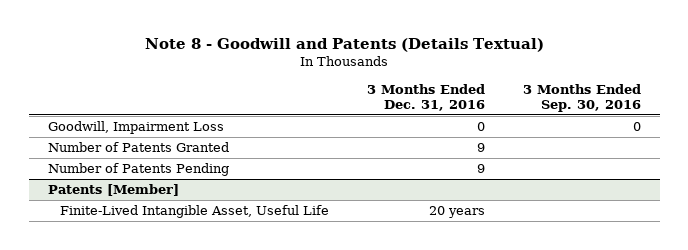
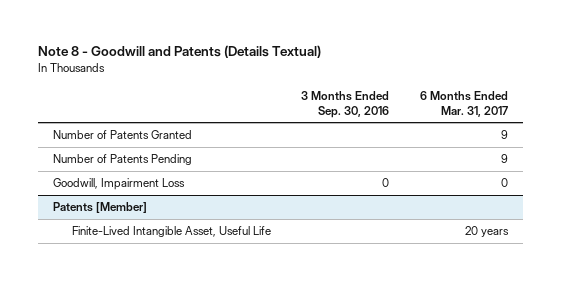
- | 3 Months Ended Dec. 31, 2016 | 3 Months Ended Sep. 30, 2016
+ | 3 Months Ended Sep. 30, 2016 | 6 Months Ended Mar. 31, 2017
moved down: Goodwill, Impairment Loss | 0 | 0

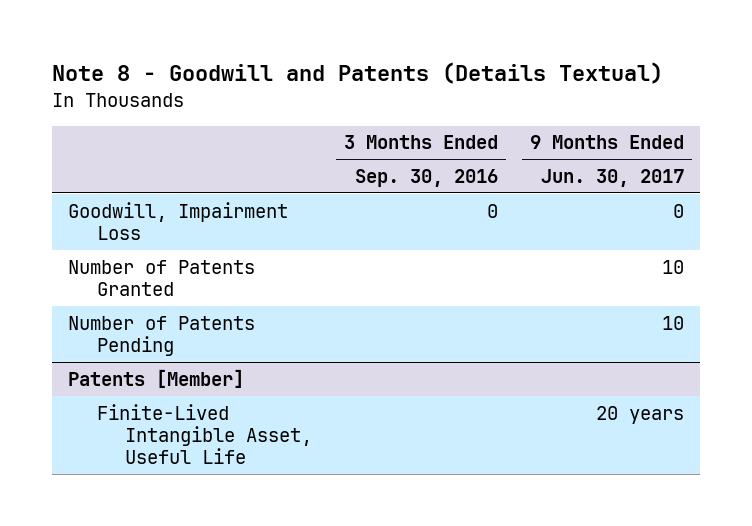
- | 3 Months Ended Sep. 30, 2016 | 6 Months Ended Mar. 31, 2017
+ | 3 Months Ended Sep. 30, 2016 | 9 Months Ended Jun. 30, 2017
moved up: Goodwill, Impairment Loss | 0 | 0

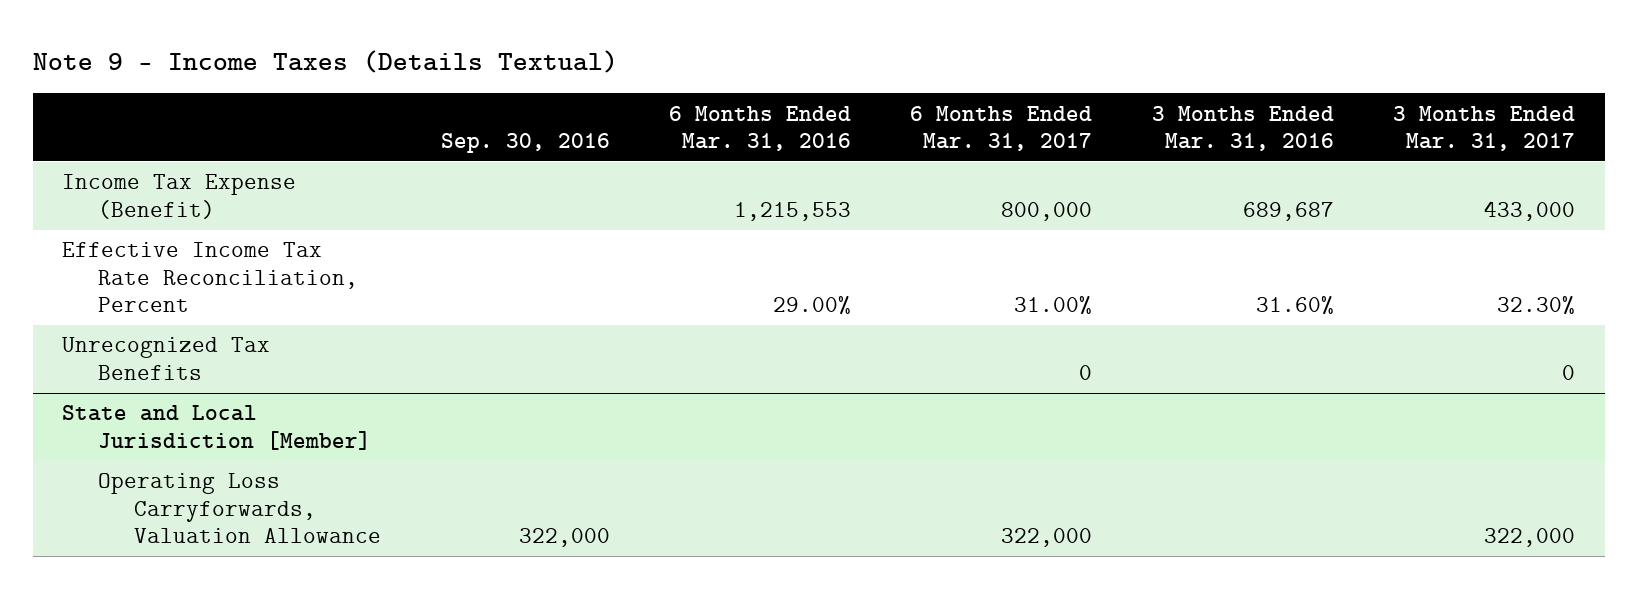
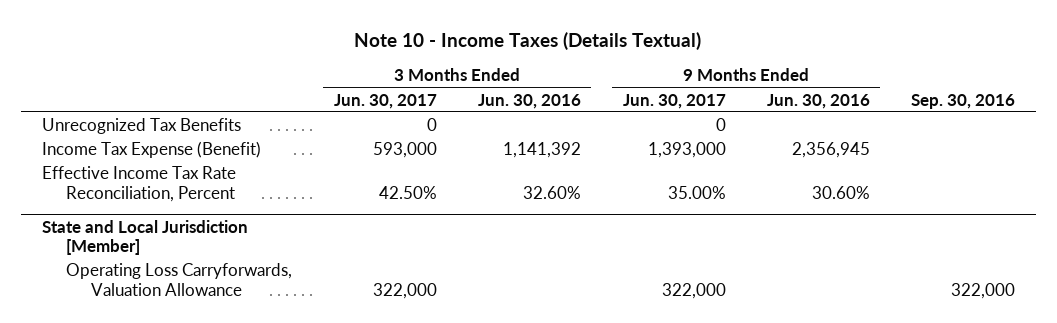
- Note 9 - Income Taxes (Details Textual)
+ Note 10 - Income Taxes (Details Textual)
- | Sep. 30, 2016 | 6 Months Ended Mar. 31, 2016 | 6 Months Ended Mar. 31, 2017 | 3 Months Ended Mar. 31, 2016 | 3 Months Ended Mar. 31, 2017
+ | 3 Months Ended Jun. 30, 2017 | 3 Months Ended Jun. 30, 2016 | 9 Months Ended Jun. 30, 2017 | 9 Months Ended Jun. 30, 2016 | Sep. 30, 2016
moved up: Unrecognized Tax Benefits | 0 | | 0 | |

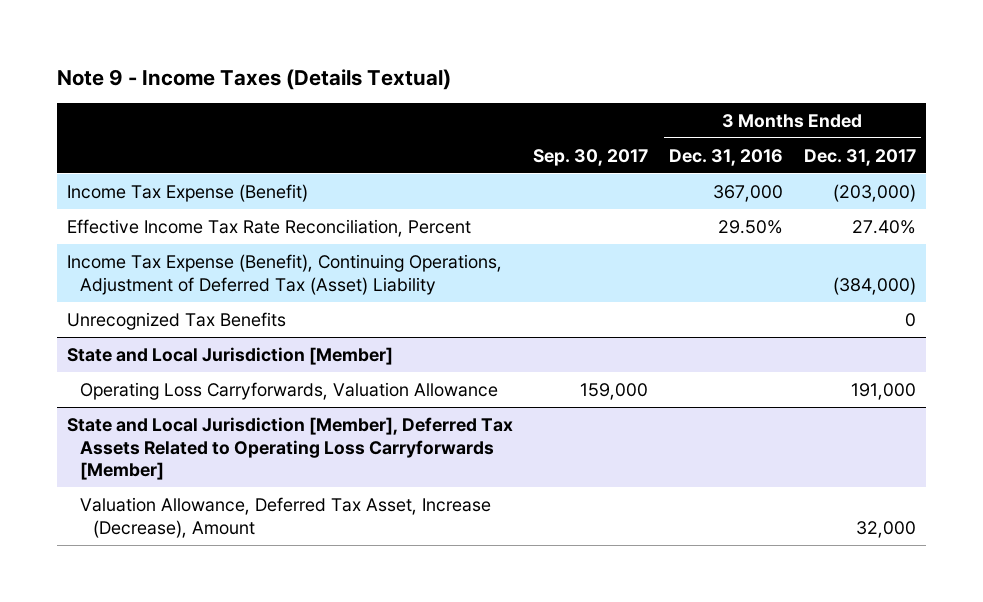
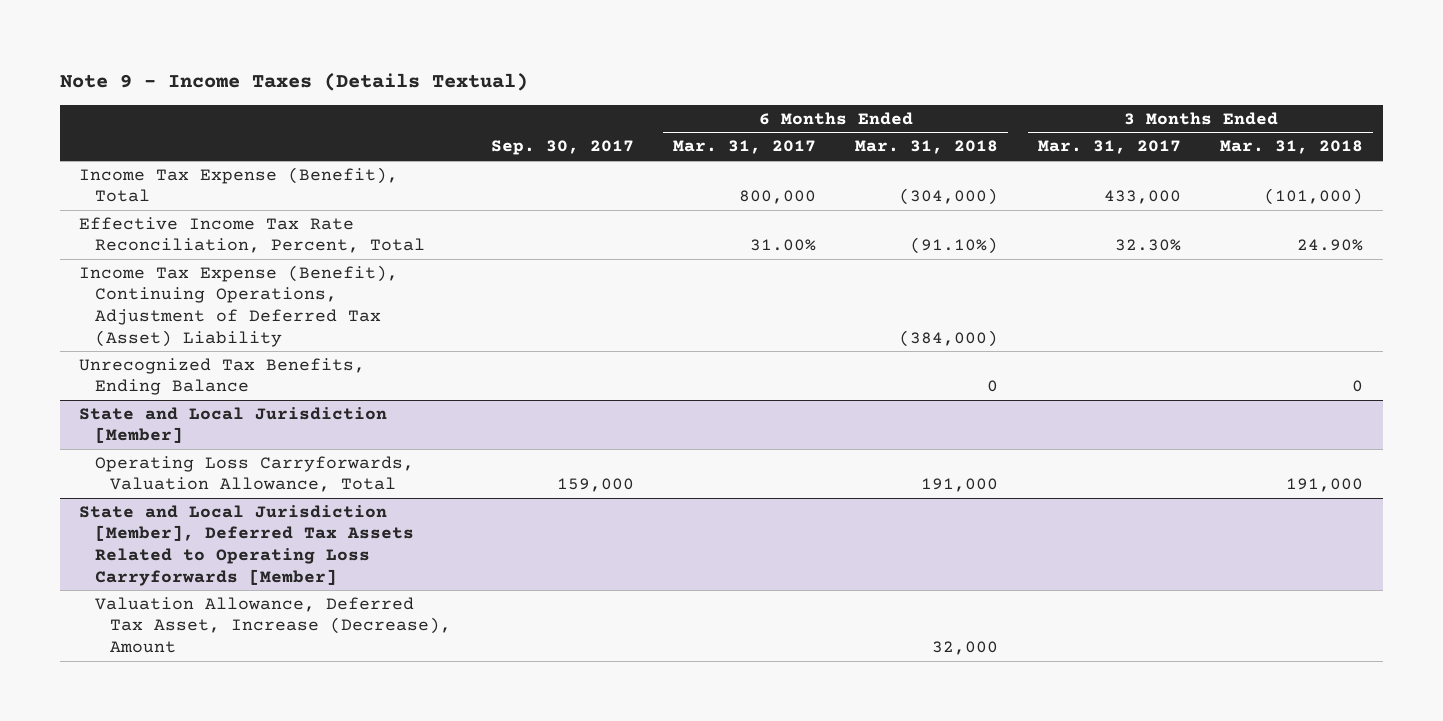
- | Sep. 30, 2017 | 3 Months Ended Dec. 31, 2016 | 3 Months Ended Dec. 31, 2017
+ | Sep. 30, 2017 | 6 Months Ended Mar. 31, 2017 | 6 Months Ended Mar. 31, 2018 | 3 Months Ended Mar. 31, 2017 | 3 Months Ended Mar. 31, 2018
- Income Tax Expense (Benefit) | | 367,000 | (203,000)
- Effective Income Tax Rate Reconciliation, Percent | | 29.50% | 27.40%
+ Income Tax Expense (Benefit), Total | | 800,000 | (304,000) | 433,000 | (101,000)
+ Effective Income Tax Rate Reconciliation, Percent, Total | | 31.00% | (91.10%) | 32.30% | 24.90%
- Unrecognized Tax Benefits | | | 0
+ Unrecognized Tax Benefits, Ending Balance | | | 0 | | 0
@ State and Local Jurisdiction [Member]
- Operating Loss Carryforwards, Valuation Allowance | 159,000 | | 191,000
+ Operating Loss Carryforwards, Valuation Allowance, Total | 159,000 | | 191,000 | | 191,000

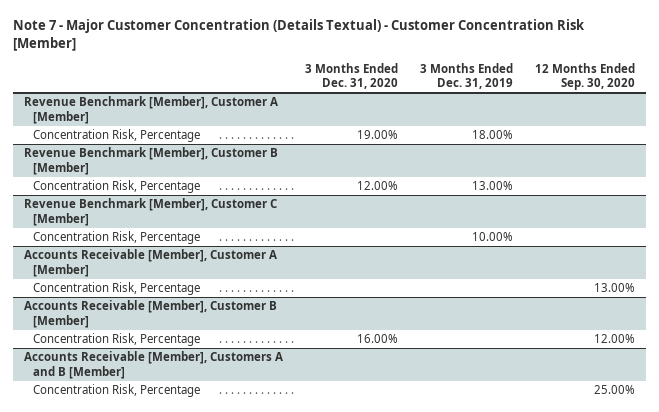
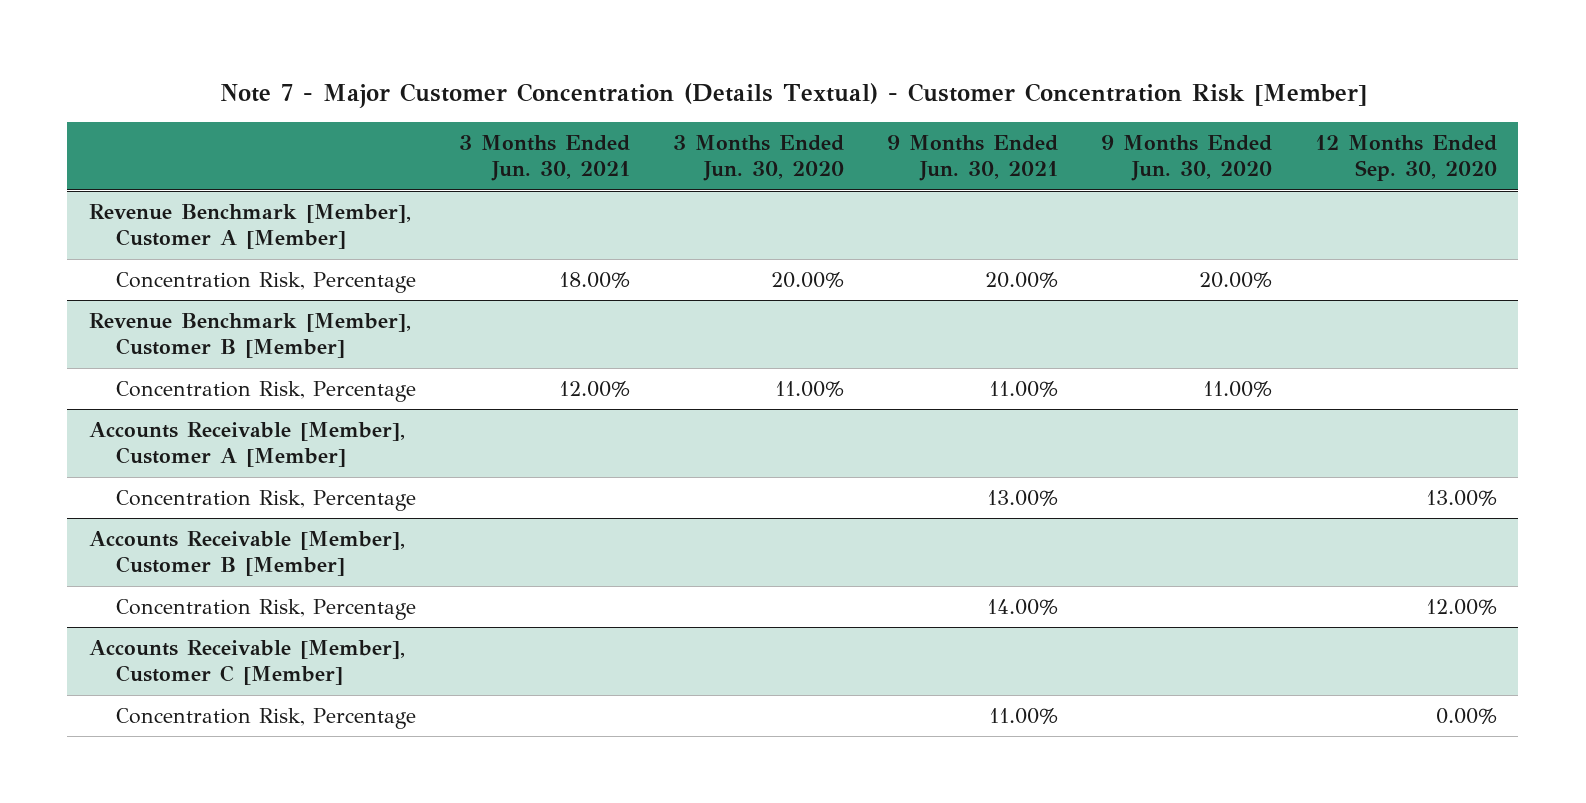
- | 3 Months Ended Dec. 31, 2020 | 3 Months Ended Dec. 31, 2019 | 12 Months Ended Sep. 30, 2020
+ | 3 Months Ended Jun. 30, 2021 | 3 Months Ended Jun. 30, 2020 | 9 Months Ended Jun. 30, 2021 | 9 Months Ended Jun. 30, 2020 | 12 Months Ended Sep. 30, 2020
- Revenue Benchmark [Member], Customer C [Member]
- Concentration Risk, Percentage | | 10.00% |
- Accounts Receivable [Member], Customers A and B [Member]
- Concentration Risk, Percentage | | | 25.00%
+ Accounts Receivable [Member], Customer C [Member]
+ Concentration Risk, Percentage | | | 11.00% | | 0.00%

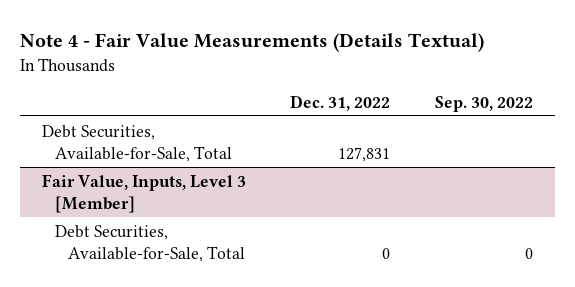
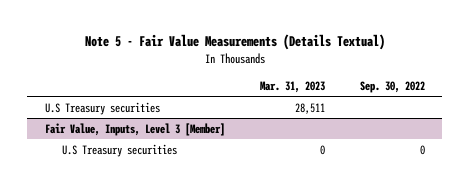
- Note 4 - Fair Value Measurements (Details Textual)
+ Note 5 - Fair Value Measurements (Details Textual)
- | Dec. 31, 2022 | Sep. 30, 2022
+ | Mar. 31, 2023 | Sep. 30, 2022
- Debt Securities, Available-for-Sale, Total | 127,831 |
+ U.S Treasury securities | 28,511 |
@ Fair Value, Inputs, Level 3 [Member]
- Debt Securities, Available-for-Sale, Total | 0 | 0
+ U.S Treasury securities | 0 | 0

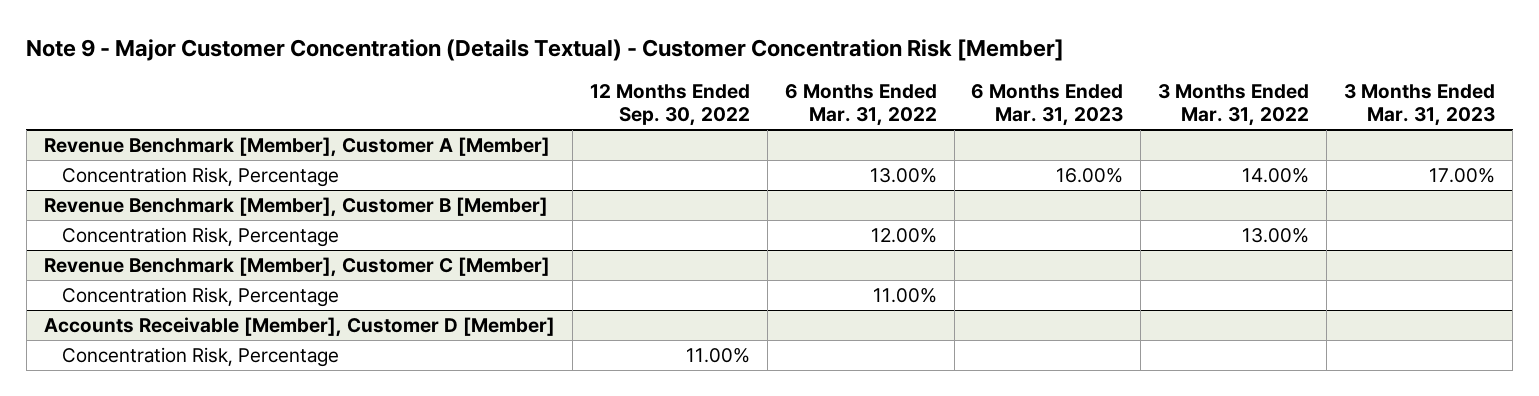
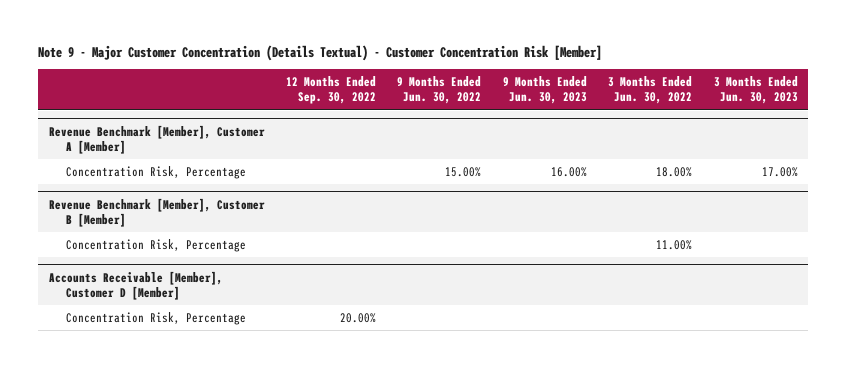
- | 12 Months Ended Sep. 30, 2022 | 6 Months Ended Mar. 31, 2022 | 6 Months Ended Mar. 31, 2023 | 3 Months Ended Mar. 31, 2022 | 3 Months Ended Mar. 31, 2023
+ | 12 Months Ended Sep. 30, 2022 | 9 Months Ended Jun. 30, 2022 | 9 Months Ended Jun. 30, 2023 | 3 Months Ended Jun. 30, 2022 | 3 Months Ended Jun. 30, 2023
- Revenue Benchmark [Member], Customer C [Member]
- Concentration Risk, Percentage | | 11.00% | | |
@ Accounts Receivable [Member], Customer D [Member]
- Concentration Risk, Percentage | 11.00% | | | |
+ Concentration Risk, Percentage | 20.00% | | | |

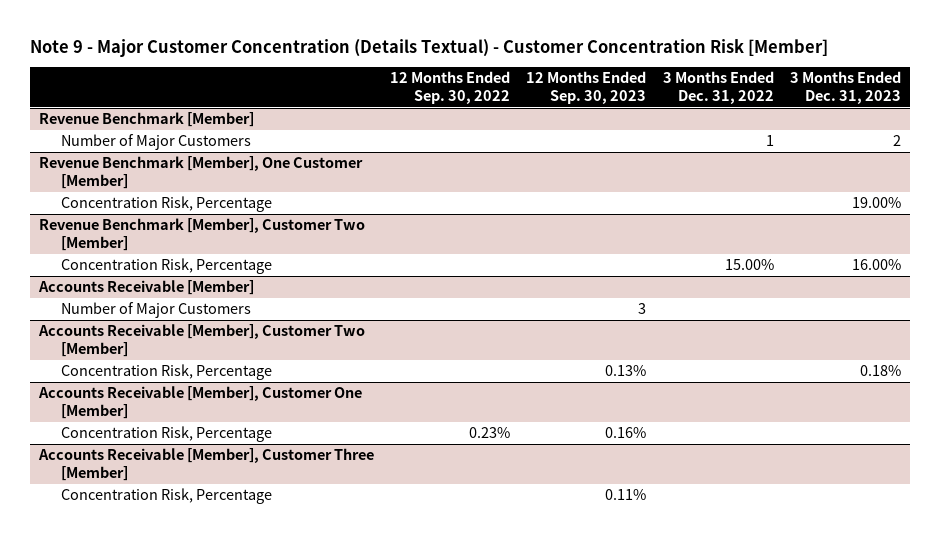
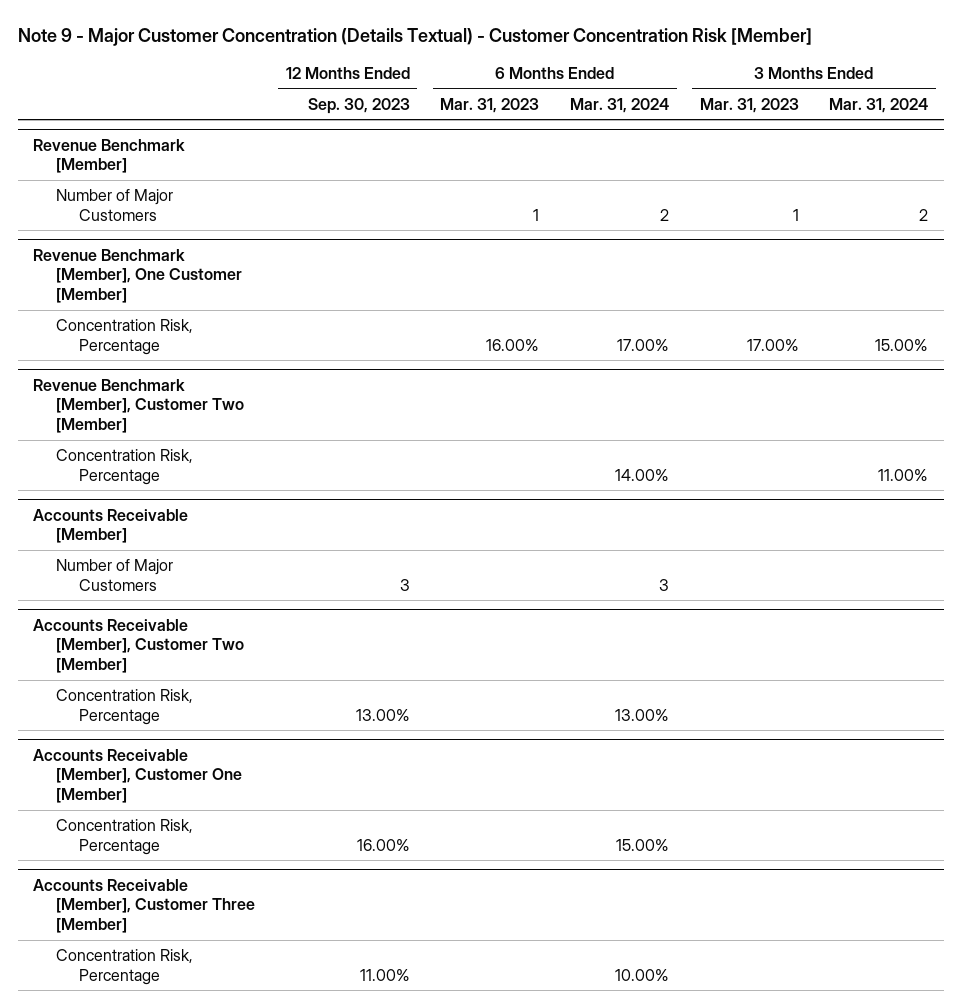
- | 12 Months Ended Sep. 30, 2022 | 12 Months Ended Sep. 30, 2023 | 3 Months Ended Dec. 31, 2022 | 3 Months Ended Dec. 31, 2023
+ | 12 Months Ended Sep. 30, 2023 | 6 Months Ended Mar. 31, 2023 | 6 Months Ended Mar. 31, 2024 | 3 Months Ended Mar. 31, 2023 | 3 Months Ended Mar. 31, 2024
@ Accounts Receivable [Member], Customer Two [Member]
- Concentration Risk, Percentage | | 0.13% | | 0.18%
+ Concentration Risk, Percentage | 13.00% | | 13.00% | |
@ Accounts Receivable [Member], Customer One [Member]
- Concentration Risk, Percentage | 0.23% | 0.16% | |
+ Concentration Risk, Percentage | 16.00% | | 15.00% | |
@ Accounts Receivable [Member], Customer Three [Member]
- Concentration Risk, Percentage | | 0.11% | |
+ Concentration Risk, Percentage | 11.00% | | 10.00% | |

